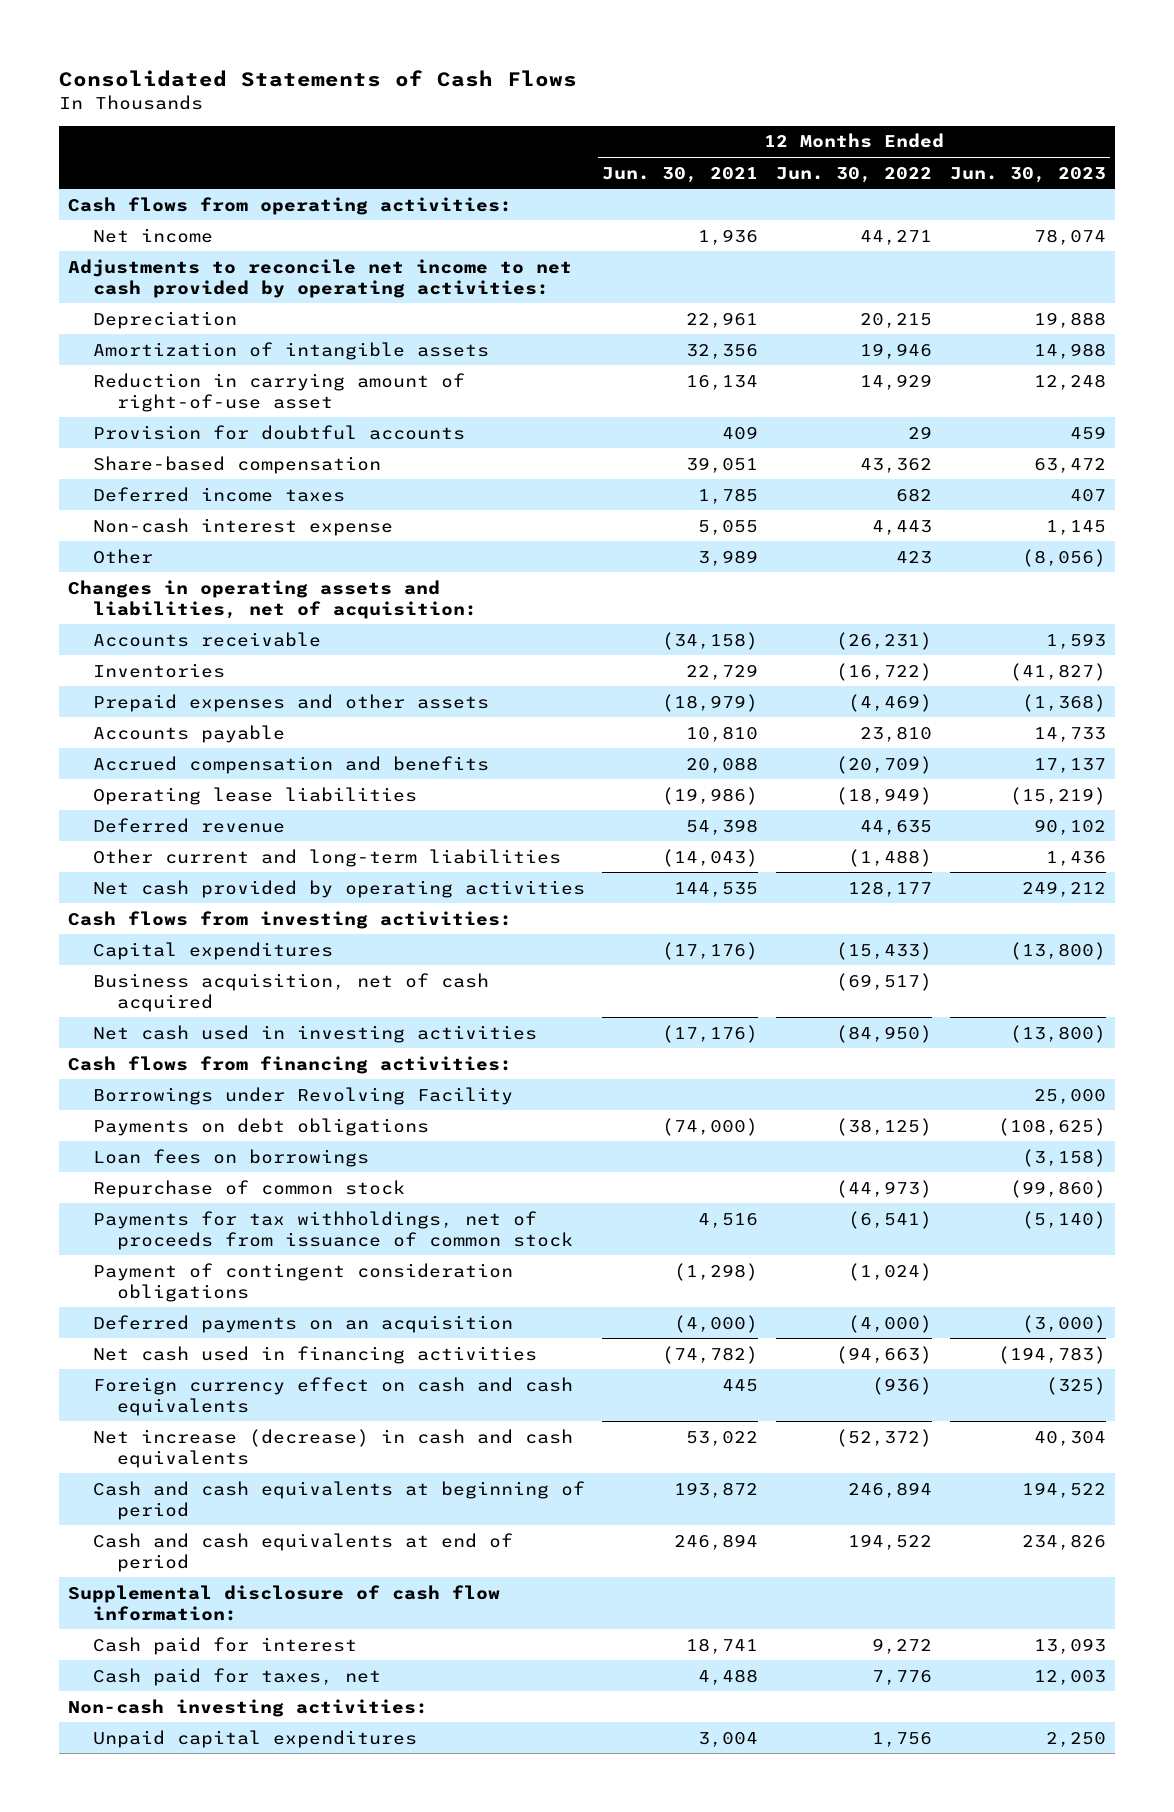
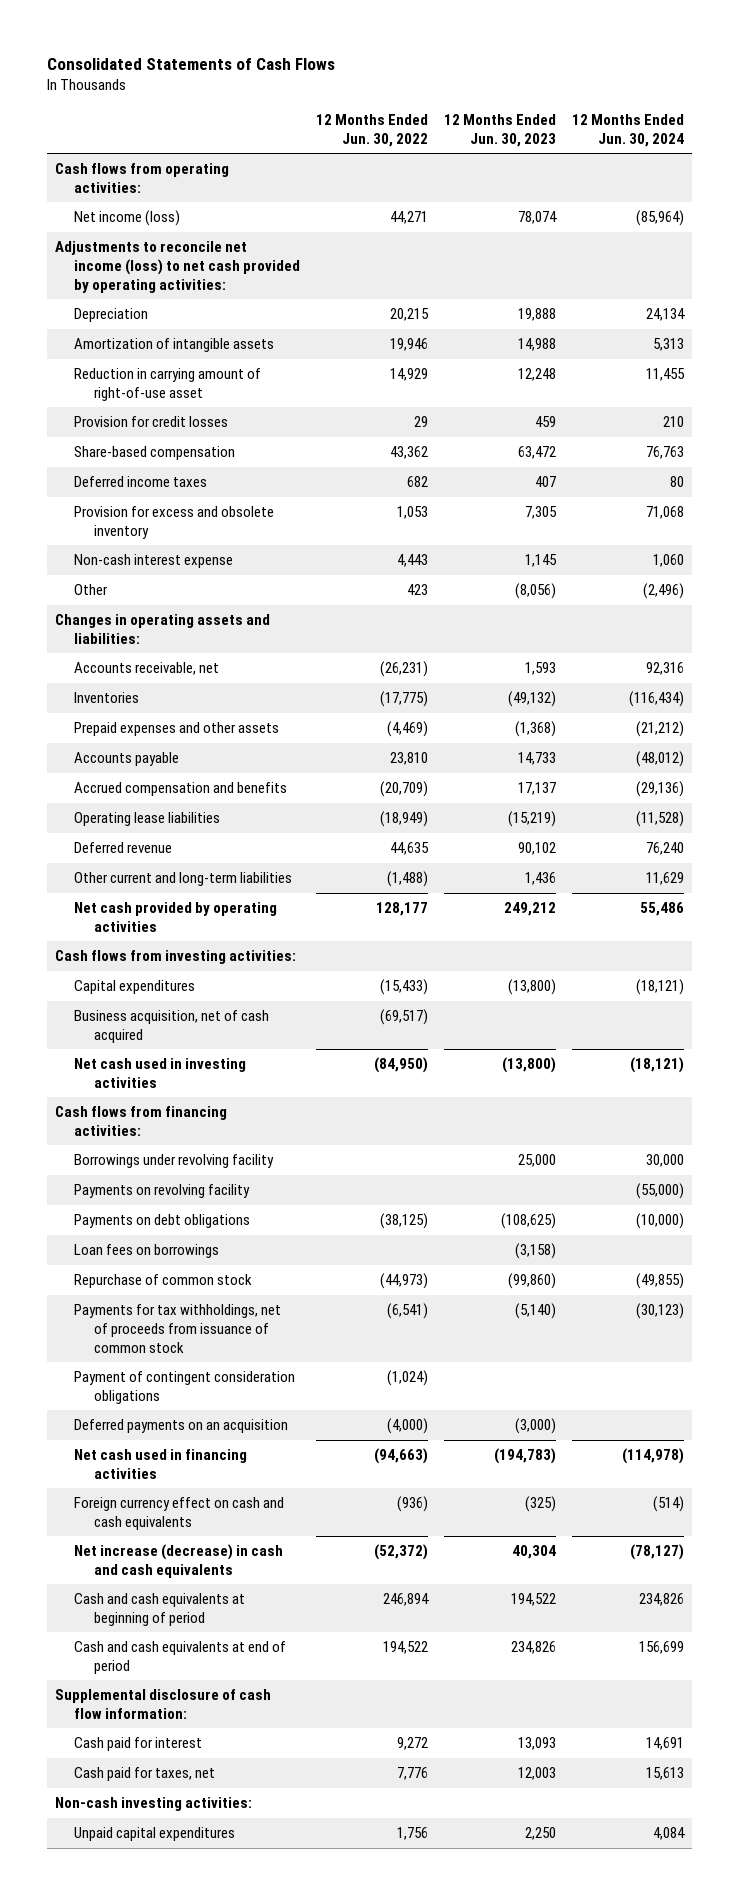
- | 12 Months Ended Jun. 30, 2021 | 12 Months Ended Jun. 30, 2022 | 12 Months Ended Jun. 30, 2023
+ | 12 Months Ended Jun. 30, 2022 | 12 Months Ended Jun. 30, 2023 | 12 Months Ended Jun. 30, 2024
- Net income | 1,936 | 44,271 | 78,074
- Adjustments to reconcile net income to net cash provided by operating activities:
+ Net income (loss) | 44,271 | 78,074 | (85,964)
+ Adjustments to reconcile net income (loss) to net cash provided by operating activities:
- Provision for doubtful accounts | 409 | 29 | 459
+ Provision for credit losses | 29 | 459 | 210
+ Provision for excess and obsolete inventory | 1,053 | 7,305 | 71,068
- Changes in operating assets and liabilities, net of acquisition:
- Accounts receivable | (34,158) | (26,231) | 1,593
- Inventories | 22,729 | (16,722) | (41,827)
+ Changes in operating assets and liabilities:
+ Accounts receivable, net | (26,231) | 1,593 | 92,316
+ Inventories | (17,775) | (49,132) | (116,434)
- Borrowings under Revolving Facility | | | 25,000
+ Borrowings under revolving facility | | 25,000 | 30,000
+ Payments on revolving facility | | | (55,000)

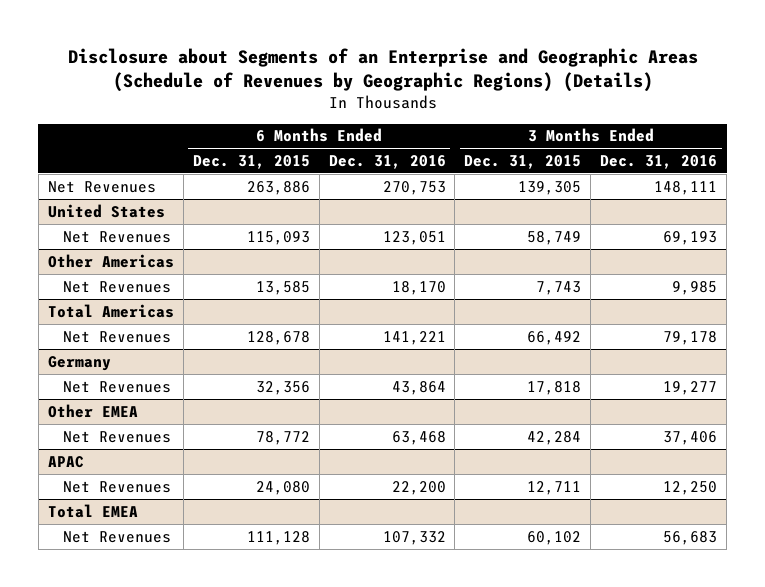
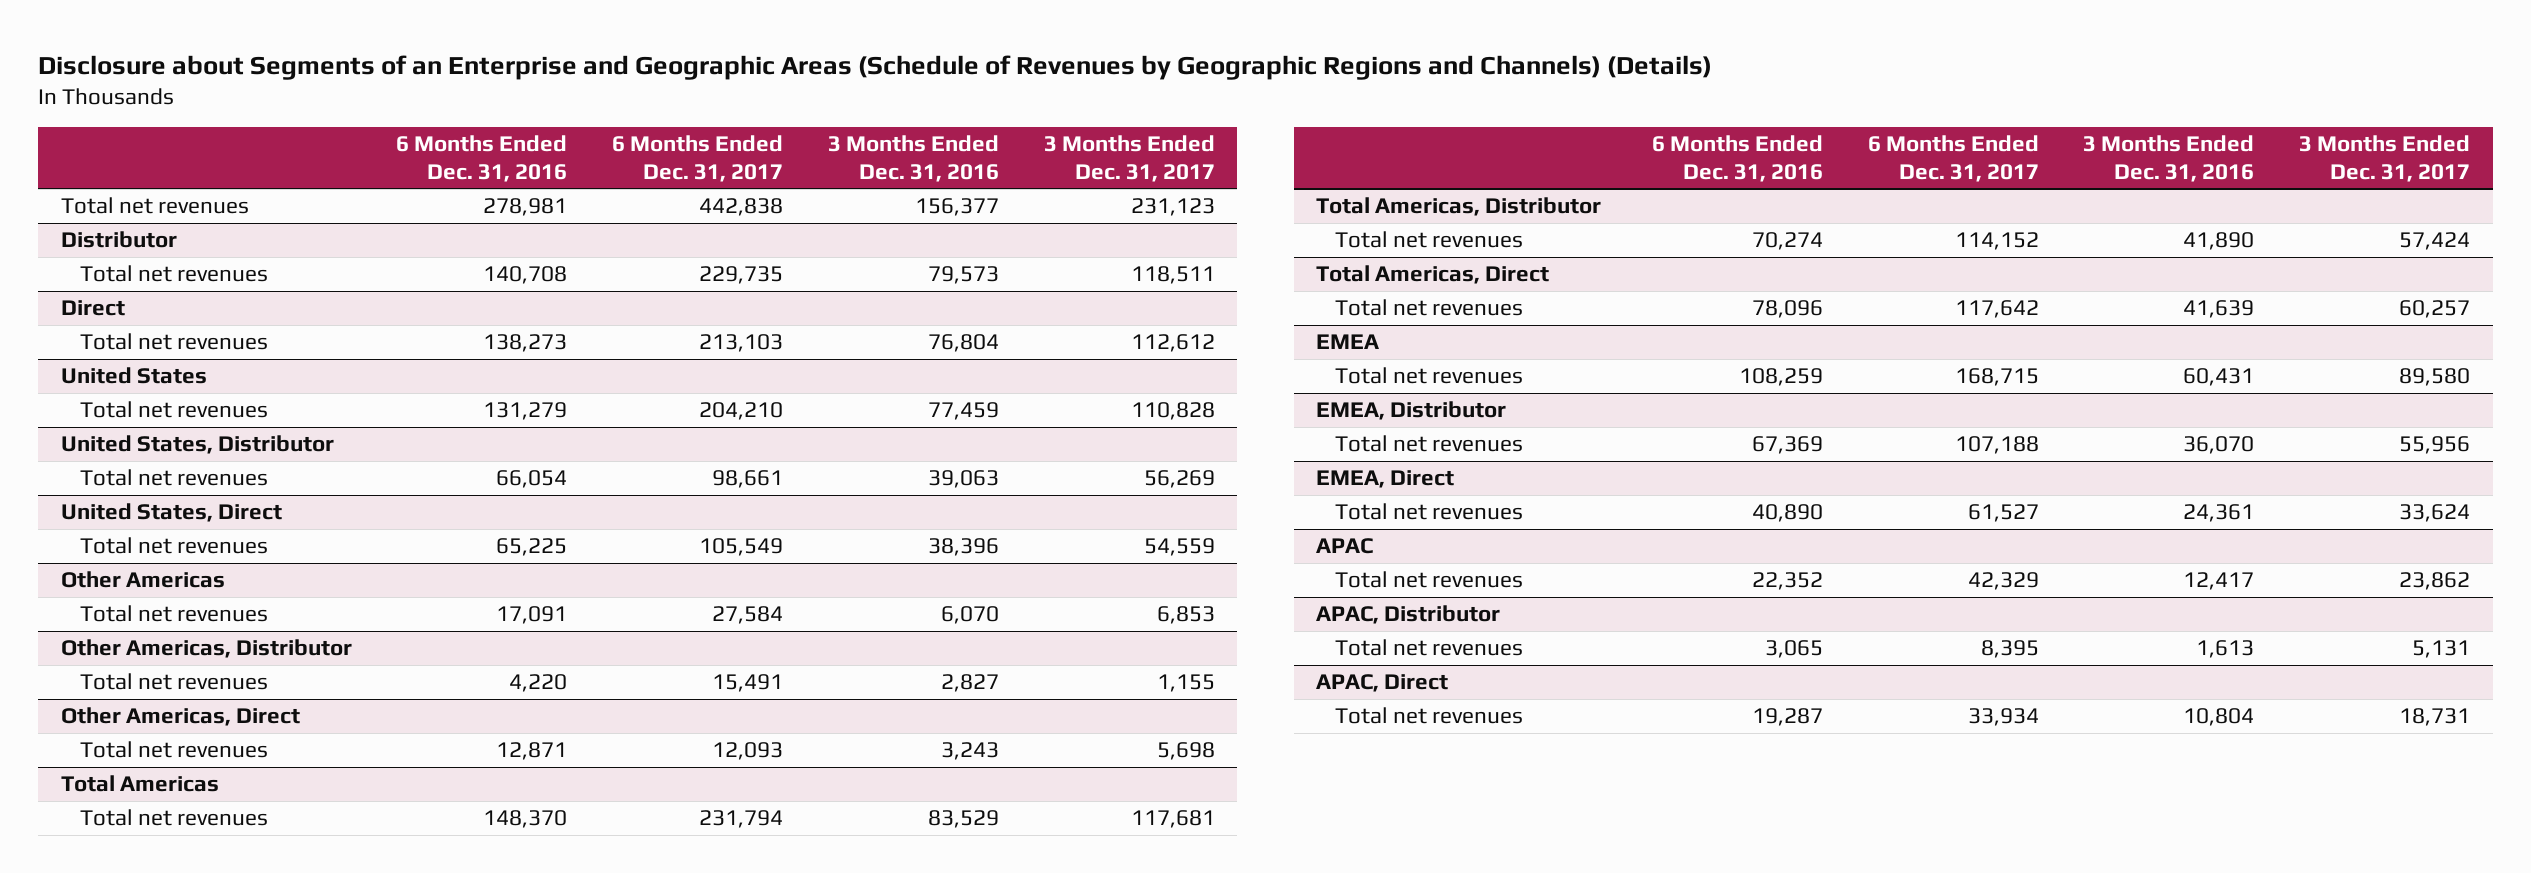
- Disclosure about Segments of an Enterprise and Geographic Areas (Schedule of Revenues by Geographic Regions) (Details)
+ Disclosure about Segments of an Enterprise and Geographic Areas (Schedule of Revenues by Geographic Regions and Channels) (Details)
- | 6 Months Ended Dec. 31, 2015 | 6 Months Ended Dec. 31, 2016 | 3 Months Ended Dec. 31, 2015 | 3 Months Ended Dec. 31, 2016
+ | 6 Months Ended Dec. 31, 2016 | 6 Months Ended Dec. 31, 2017 | 3 Months Ended Dec. 31, 2016 | 3 Months Ended Dec. 31, 2017
- Net Revenues | 263,886 | 270,753 | 139,305 | 148,111
+ Total net revenues | 278,981 | 442,838 | 156,377 | 231,123
+ Distributor
+ Total net revenues | 140,708 | 229,735 | 79,573 | 118,511
+ Direct
+ Total net revenues | 138,273 | 213,103 | 76,804 | 112,612
@ United States
- Net Revenues | 115,093 | 123,051 | 58,749 | 69,193
+ Total net revenues | 131,279 | 204,210 | 77,459 | 110,828
+ United States, Distributor
+ Total net revenues | 66,054 | 98,661 | 39,063 | 56,269
+ United States, Direct
+ Total net revenues | 65,225 | 105,549 | 38,396 | 54,559
@ Other Americas
- Net Revenues | 13,585 | 18,170 | 7,743 | 9,985
+ Total net revenues | 17,091 | 27,584 | 6,070 | 6,853
+ Other Americas, Distributor
+ Total net revenues | 4,220 | 15,491 | 2,827 | 1,155
+ Other Americas, Direct
+ Total net revenues | 12,871 | 12,093 | 3,243 | 5,698
@ Total Americas
- Net Revenues | 128,678 | 141,221 | 66,492 | 79,178
- Germany
- Net Revenues | 32,356 | 43,864 | 17,818 | 19,277
- Other EMEA
- Net Revenues | 78,772 | 63,468 | 42,284 | 37,406
@ Total Americas
+ Total net revenues | 148,370 | 231,794 | 83,529 | 117,681
+ Total Americas, Distributor
+ Total net revenues | 70,274 | 114,152 | 41,890 | 57,424
+ Total Americas, Direct
+ Total net revenues | 78,096 | 117,642 | 41,639 | 60,257
+ EMEA
+ Total net revenues | 108,259 | 168,715 | 60,431 | 89,580
+ EMEA, Distributor
+ Total net revenues | 67,369 | 107,188 | 36,070 | 55,956
+ EMEA, Direct
+ Total net revenues | 40,890 | 61,527 | 24,361 | 33,624
@ APAC
- Net Revenues | 24,080 | 22,200 | 12,711 | 12,250
- Total EMEA
- Net Revenues | 111,128 | 107,332 | 60,102 | 56,683
@ APAC
+ Total net revenues | 22,352 | 42,329 | 12,417 | 23,862
+ APAC, Distributor
+ Total net revenues | 3,065 | 8,395 | 1,613 | 5,131
+ APAC, Direct
+ Total net revenues | 19,287 | 33,934 | 10,804 | 18,731

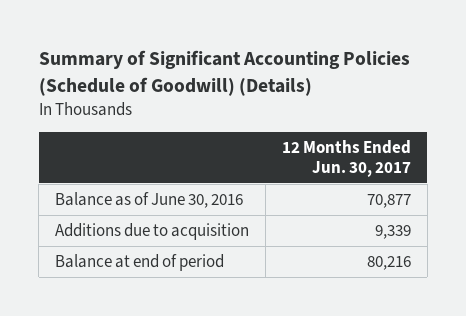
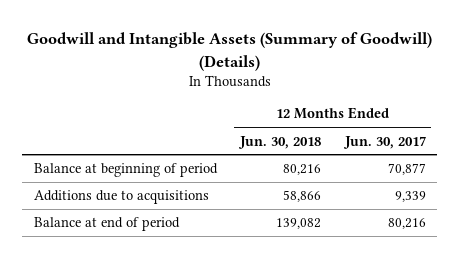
- Summary of Significant Accounting Policies (Schedule of Goodwill) (Details)
+ Goodwill and Intangible Assets (Summary of Goodwill) (Details)
- | 12 Months Ended Jun. 30, 2017
+ | 12 Months Ended Jun. 30, 2018 | 12 Months Ended Jun. 30, 2017
- Balance as of June 30, 2016 | 70,877
- Additions due to acquisition | 9,339
+ Balance at beginning of period | 80,216 | 70,877
+ Additions due to acquisitions | 58,866 | 9,339

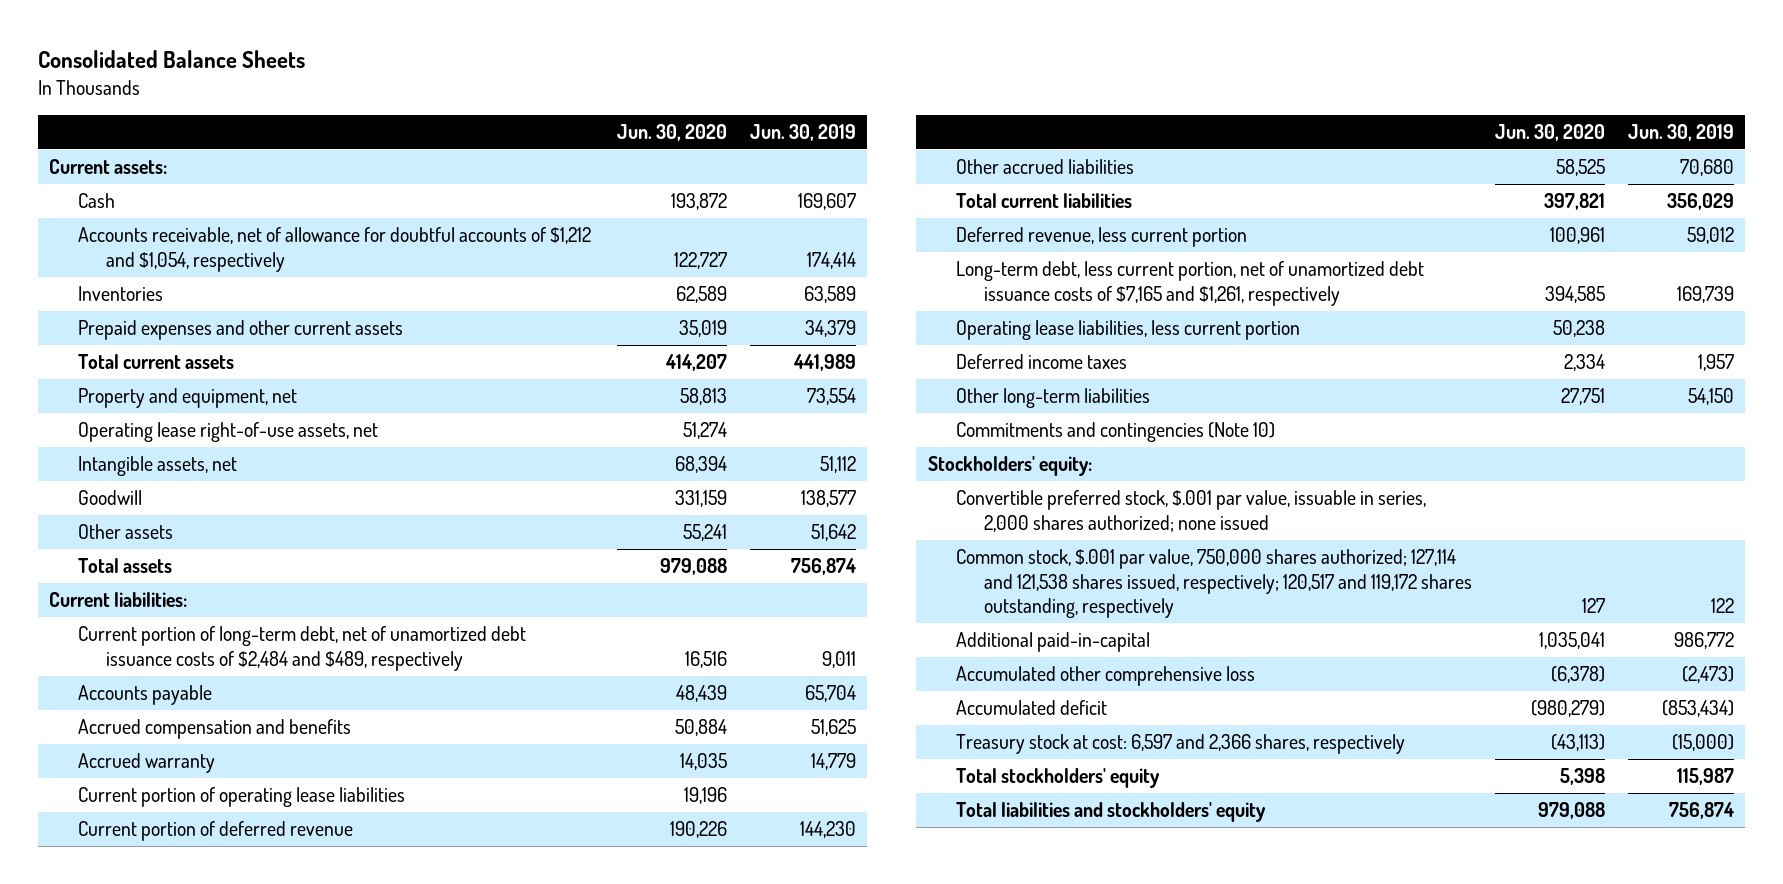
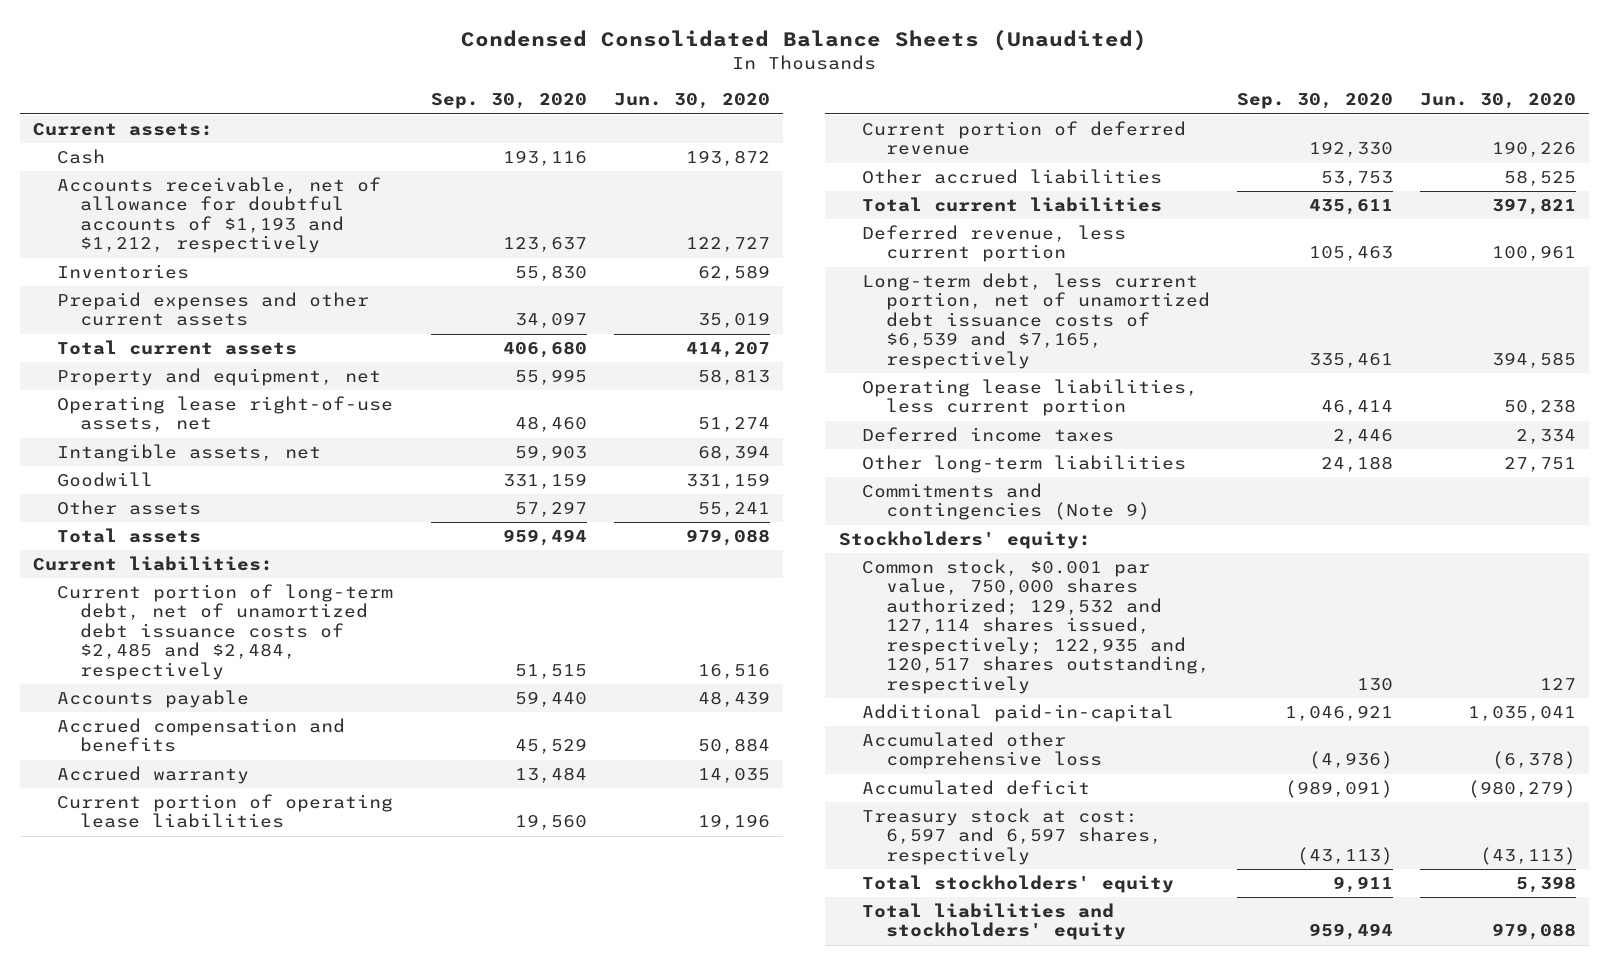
- Consolidated Balance Sheets
+ Condensed Consolidated Balance Sheets (Unaudited)
- | Jun. 30, 2020 | Jun. 30, 2019
+ | Sep. 30, 2020 | Jun. 30, 2020
- Accounts receivable, net of allowance for doubtful accounts of $1,212 and $1,054, respectively | 122,727 | 174,414
+ Accounts receivable, net of allowance for doubtful accounts of $1,193 and $1,212, respectively | 123,637 | 122,727
- Current portion of long-term debt, net of unamortized debt issuance costs of $2,484 and $489, respectively | 16,516 | 9,011
+ Current portion of long-term debt, net of unamortized debt issuance costs of $2,485 and $2,484, respectively | 51,515 | 16,516
- Long-term debt, less current portion, net of unamortized debt issuance costs of $7,165 and $1,261, respectively | 394,585 | 169,739
+ Long-term debt, less current portion, net of unamortized debt issuance costs of $6,539 and $7,165, respectively | 335,461 | 394,585
- Commitments and contingencies (Note 10)
+ Commitments and contingencies (Note 9)
- Convertible preferred stock, $.001 par value, issuable in series, 2,000 shares authorized; none issued
- Common stock, $.001 par value, 750,000 shares authorized; 127,114 and 121,538 shares issued, respectively; 120,517 and 119,172 shares outstanding, respectively | 127 | 122
+ Common stock, $0.001 par value, 750,000 shares authorized; 129,532 and 127,114 shares issued, respectively; 122,935 and 120,517 shares outstanding, respectively | 130 | 127
- Treasury stock at cost: 6,597 and 2,366 shares, respectively | (43,113) | (15,000)
+ Treasury stock at cost: 6,597 and 6,597 shares, respectively | (43,113) | (43,113)

